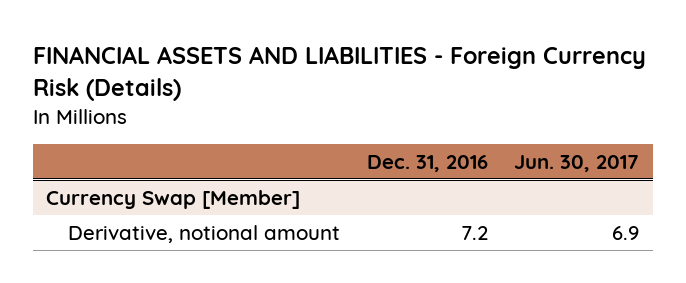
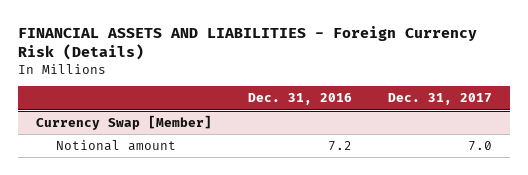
- | Dec. 31, 2016 | Jun. 30, 2017
+ | Dec. 31, 2016 | Dec. 31, 2017
@ Currency Swap [Member]
- Derivative, notional amount | 7.2 | 6.9
+ Notional amount | 7.2 | 7.0

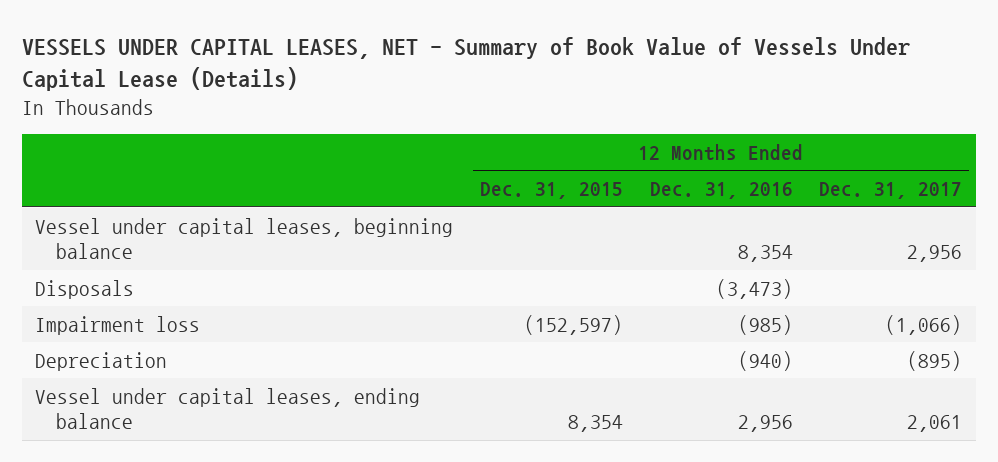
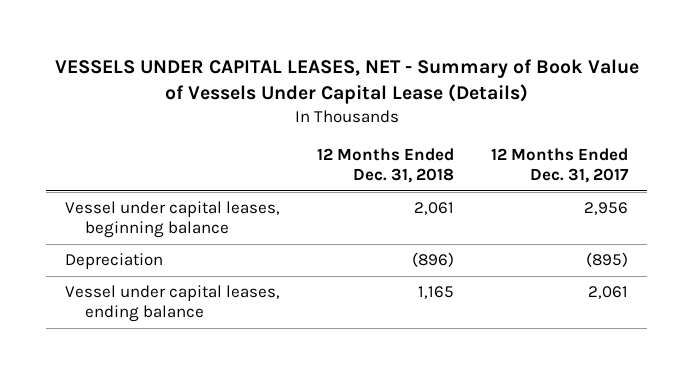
- | 12 Months Ended Dec. 31, 2015 | 12 Months Ended Dec. 31, 2016 | 12 Months Ended Dec. 31, 2017
+ | 12 Months Ended Dec. 31, 2018 | 12 Months Ended Dec. 31, 2017
- Disposals | | (3,473) |
- Impairment loss | (152,597) | (985) | (1,066)

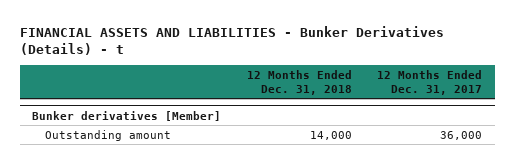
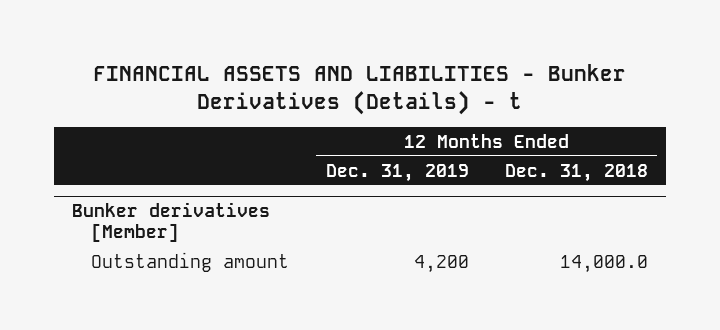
- | 12 Months Ended Dec. 31, 2018 | 12 Months Ended Dec. 31, 2017
+ | 12 Months Ended Dec. 31, 2019 | 12 Months Ended Dec. 31, 2018
@ Bunker derivatives [Member]
- Outstanding amount | 14,000 | 36,000
+ Outstanding amount | 4,200 | 14,000.0

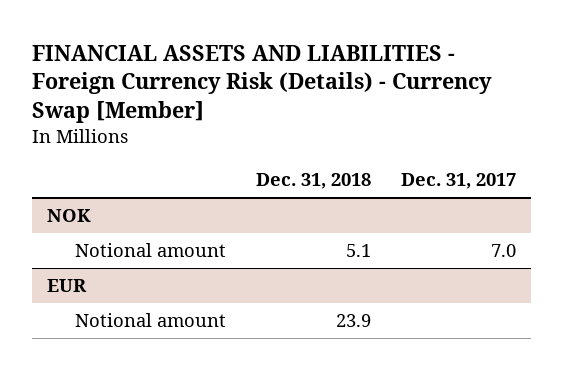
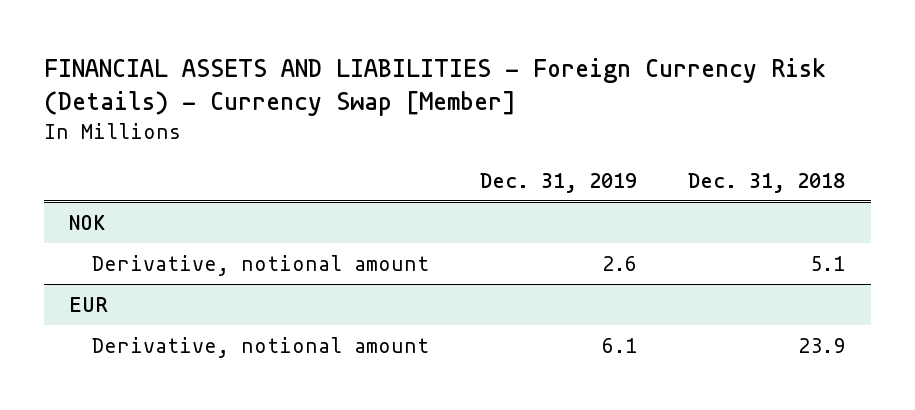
- | Dec. 31, 2018 | Dec. 31, 2017
+ | Dec. 31, 2019 | Dec. 31, 2018
@ NOK
- Notional amount | 5.1 | 7.0
+ Derivative, notional amount | 2.6 | 5.1
@ EUR
- Notional amount | 23.9 |
+ Derivative, notional amount | 6.1 | 23.9

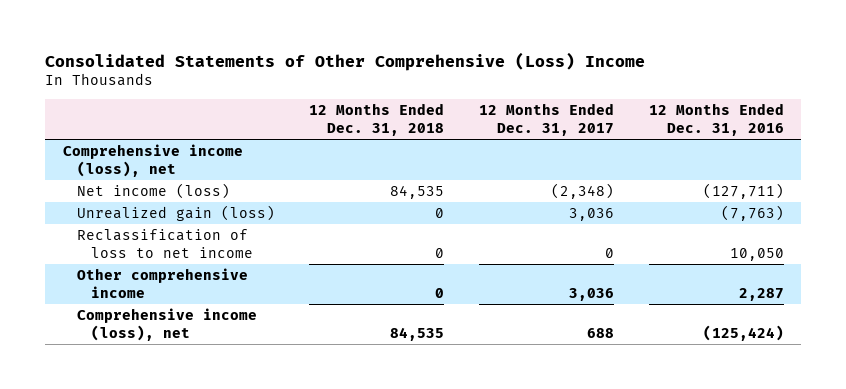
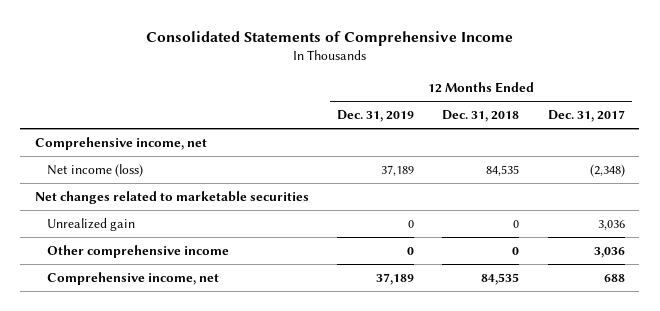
- Consolidated Statements of Other Comprehensive (Loss) Income
+ Consolidated Statements of Comprehensive Income
- | 12 Months Ended Dec. 31, 2018 | 12 Months Ended Dec. 31, 2017 | 12 Months Ended Dec. 31, 2016
+ | 12 Months Ended Dec. 31, 2019 | 12 Months Ended Dec. 31, 2018 | 12 Months Ended Dec. 31, 2017
- Comprehensive income (loss), net
+ Comprehensive income, net
- Unrealized gain (loss) | 0 | 3,036 | (7,763)
- Reclassification of loss to net income | 0 | 0 | 10,050
+ Net changes related to marketable securities
+ Unrealized gain | 0 | 0 | 3,036
- Comprehensive income (loss), net | 84,535 | 688 | (125,424)
+ Comprehensive income, net | 37,189 | 84,535 | 688

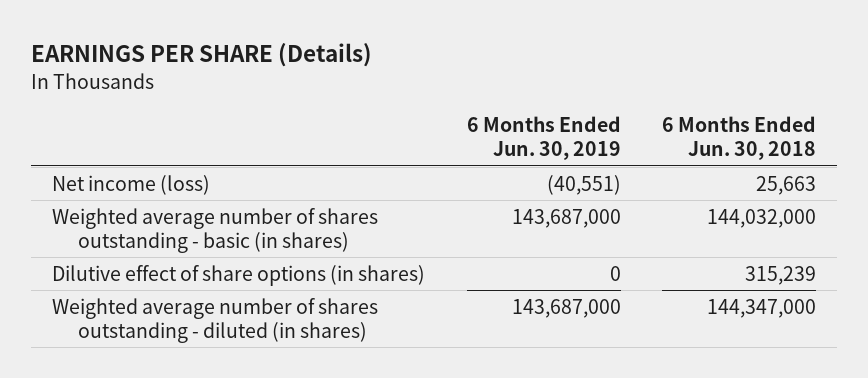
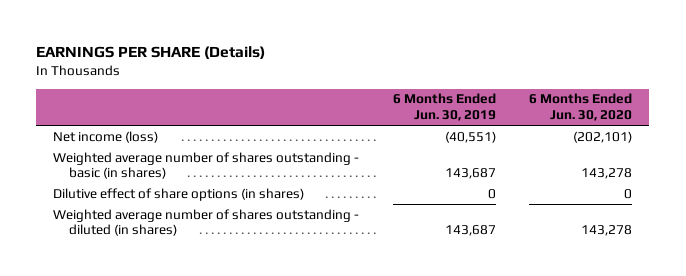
- | 6 Months Ended Jun. 30, 2019 | 6 Months Ended Jun. 30, 2018
+ | 6 Months Ended Jun. 30, 2019 | 6 Months Ended Jun. 30, 2020
- Weighted average number of shares outstanding - basic (in shares) | 143,687,000 | 144,032,000
+ Weighted average number of shares outstanding - basic (in shares) | 143,687 | 143,278
- Weighted average number of shares outstanding - diluted (in shares) | 143,687,000 | 144,347,000
+ Weighted average number of shares outstanding - diluted (in shares) | 143,687 | 143,278

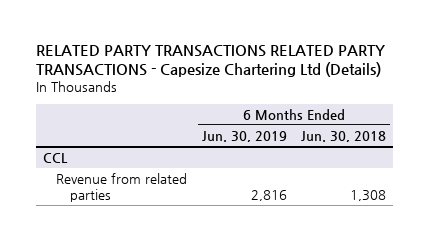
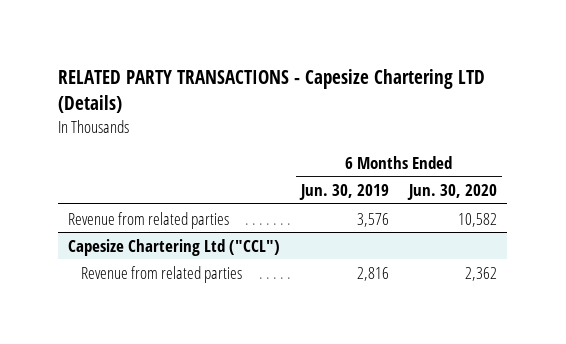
- RELATED PARTY TRANSACTIONS RELATED PARTY TRANSACTIONS - Capesize Chartering Ltd (Details)
+ RELATED PARTY TRANSACTIONS - Capesize Chartering LTD (Details)
- | 6 Months Ended Jun. 30, 2019 | 6 Months Ended Jun. 30, 2018
+ | 6 Months Ended Jun. 30, 2019 | 6 Months Ended Jun. 30, 2020
- CCL
+ Revenue from related parties | 3,576 | 10,582
+ Capesize Chartering Ltd ("CCL")

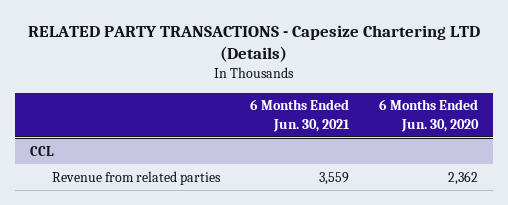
- | 6 Months Ended Jun. 30, 2019 | 6 Months Ended Jun. 30, 2020
+ | 6 Months Ended Jun. 30, 2021 | 6 Months Ended Jun. 30, 2020
- Revenue from related parties | 3,576 | 10,582
- Capesize Chartering Ltd ("CCL")
+ CCL

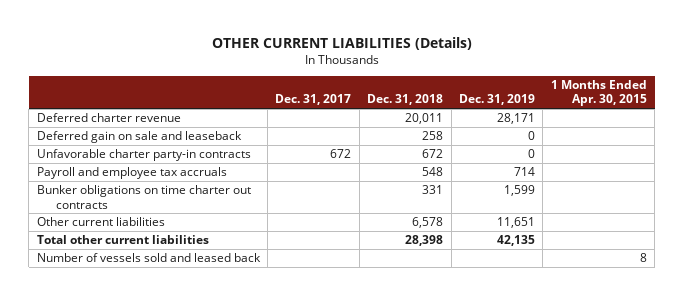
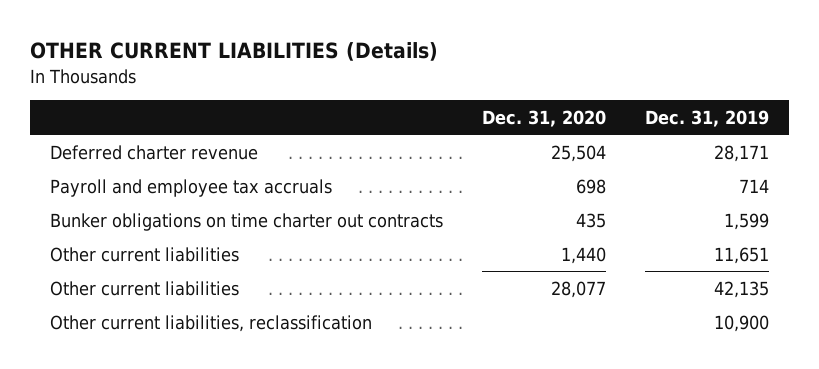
- | Dec. 31, 2017 | Dec. 31, 2018 | Dec. 31, 2019 | 1 Months Ended Apr. 30, 2015
+ | Dec. 31, 2020 | Dec. 31, 2019
- Deferred gain on sale and leaseback | | 258 | 0 |
- Unfavorable charter party-in contracts | 672 | 672 | 0 |
- Total other current liabilities | | 28,398 | 42,135 |
- Number of vessels sold and leased back | | | | 8
+ Other current liabilities | 28,077 | 42,135
+ Other current liabilities, reclassification | | 10,900

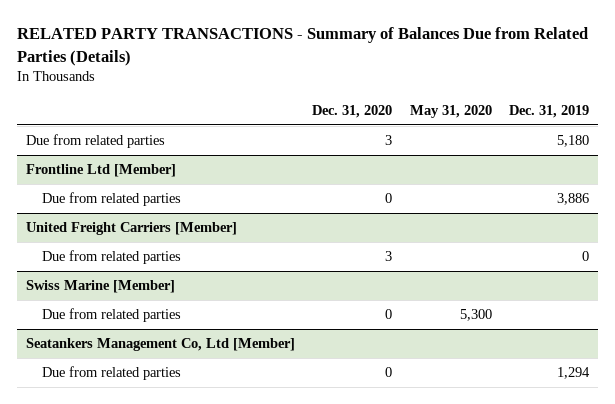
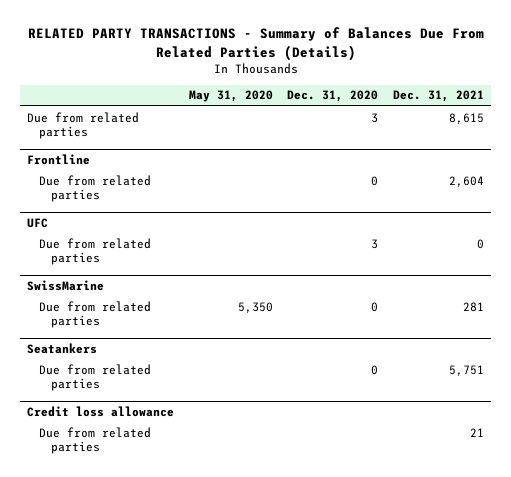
- RELATED PARTY TRANSACTIONS - Summary of Balances Due from Related Parties (Details)
+ RELATED PARTY TRANSACTIONS - Summary of Balances Due From Related Parties (Details)
- | Dec. 31, 2020 | May 31, 2020 | Dec. 31, 2019
+ | May 31, 2020 | Dec. 31, 2020 | Dec. 31, 2021
- Frontline Ltd [Member]
+ Frontline
- United Freight Carriers [Member]
+ UFC
- Swiss Marine [Member]
- Due from related parties | 0 | 5,300 |
- Seatankers Management Co, Ltd [Member]
+ SwissMarine
+ Due from related parties | 5,350 | 0 | 281
+ Seatankers
+ Credit loss allowance
+ Due from related parties | | | 21

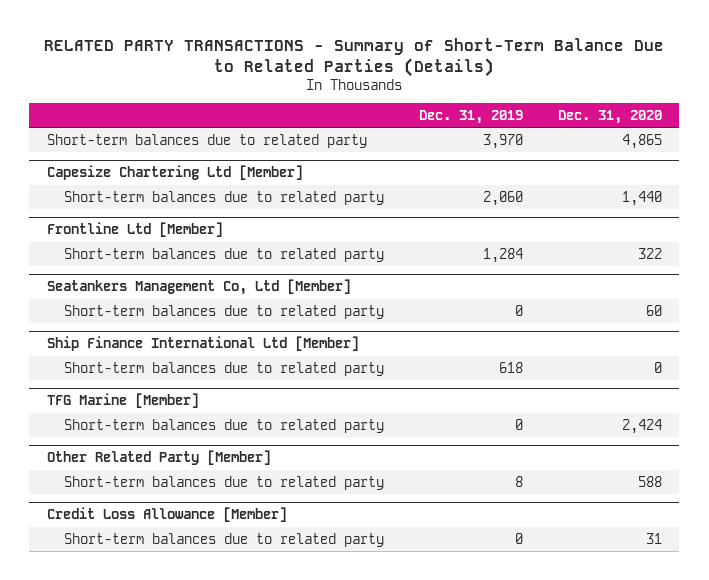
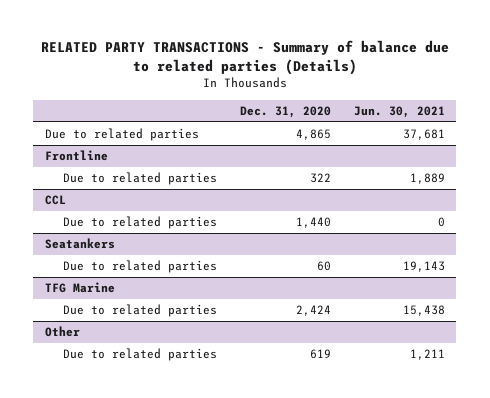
- RELATED PARTY TRANSACTIONS - Summary of Short-Term Balance Due to Related Parties (Details)
+ RELATED PARTY TRANSACTIONS - Summary of balance due to related parties (Details)
- | Dec. 31, 2019 | Dec. 31, 2020
+ | Dec. 31, 2020 | Jun. 30, 2021
- Short-term balances due to related party | 3,970 | 4,865
- Capesize Chartering Ltd [Member]
- Short-term balances due to related party | 2,060 | 1,440
- Frontline Ltd [Member]
- Short-term balances due to related party | 1,284 | 322
- Seatankers Management Co, Ltd [Member]
- Short-term balances due to related party | 0 | 60
- Ship Finance International Ltd [Member]
- Short-term balances due to related party | 618 | 0
- TFG Marine [Member]
- Short-term balances due to related party | 0 | 2,424
- Other Related Party [Member]
- Short-term balances due to related party | 8 | 588
- Credit Loss Allowance [Member]
- Short-term balances due to related party | 0 | 31
+ Due to related parties | 4,865 | 37,681
+ Frontline
+ Due to related parties | 322 | 1,889
+ CCL
+ Due to related parties | 1,440 | 0
+ Seatankers
+ Due to related parties | 60 | 19,143
+ TFG Marine
+ Due to related parties | 2,424 | 15,438
+ Other
+ Due to related parties | 619 | 1,211

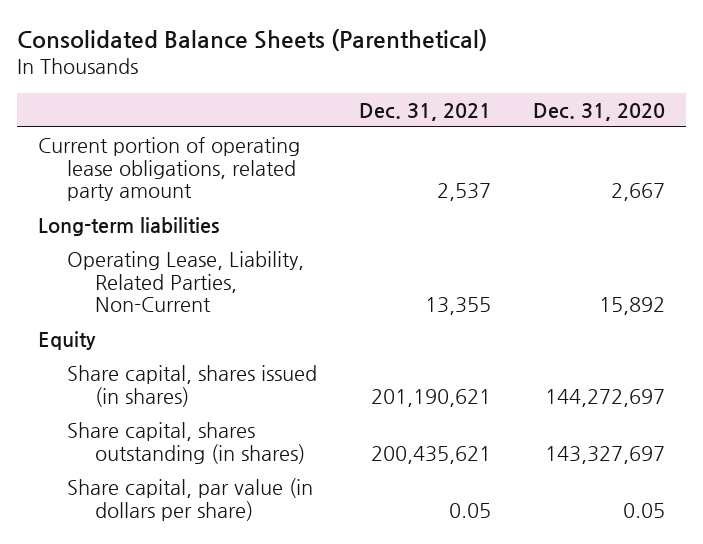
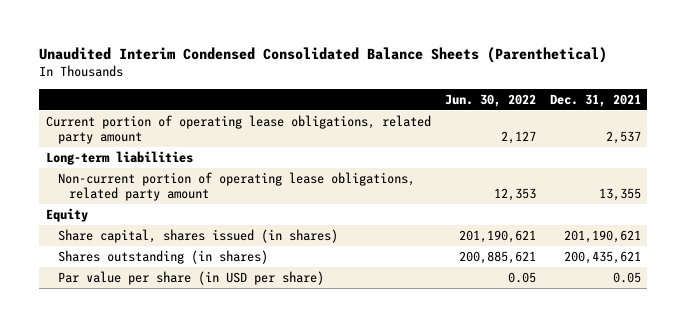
- Consolidated Balance Sheets (Parenthetical)
+ Unaudited Interim Condensed Consolidated Balance Sheets (Parenthetical)
- | Dec. 31, 2021 | Dec. 31, 2020
+ | Jun. 30, 2022 | Dec. 31, 2021
- Operating Lease, Liability, Related Parties, Non-Current | 13,355 | 15,892
+ Non-current portion of operating lease obligations, related party amount | 12,353 | 13,355
- Share capital, shares outstanding (in shares) | 200,435,621 | 143,327,697
- Share capital, par value (in dollars per share) | 0.05 | 0.05
+ Shares outstanding (in shares) | 200,885,621 | 200,435,621
+ Par value per share (in USD per share) | 0.05 | 0.05

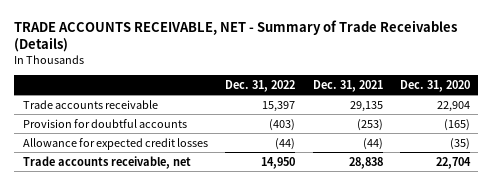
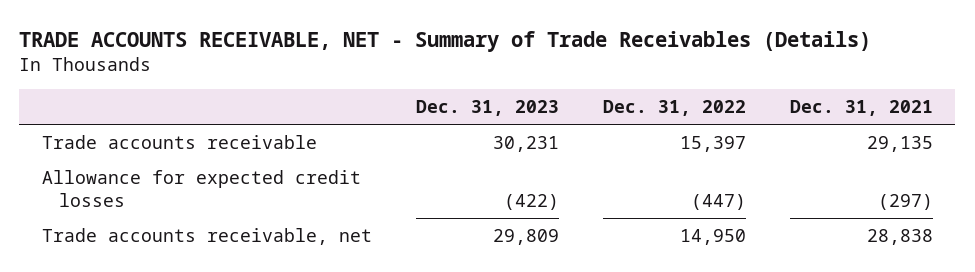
- | Dec. 31, 2022 | Dec. 31, 2021 | Dec. 31, 2020
+ | Dec. 31, 2023 | Dec. 31, 2022 | Dec. 31, 2021
- Provision for doubtful accounts | (403) | (253) | (165)
- Allowance for expected credit losses | (44) | (44) | (35)
+ Allowance for expected credit losses | (422) | (447) | (297)

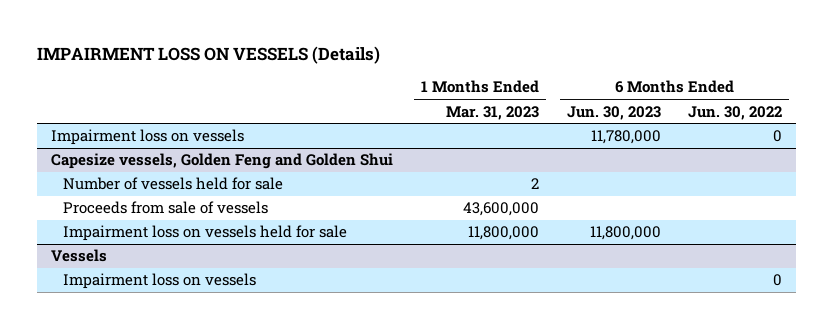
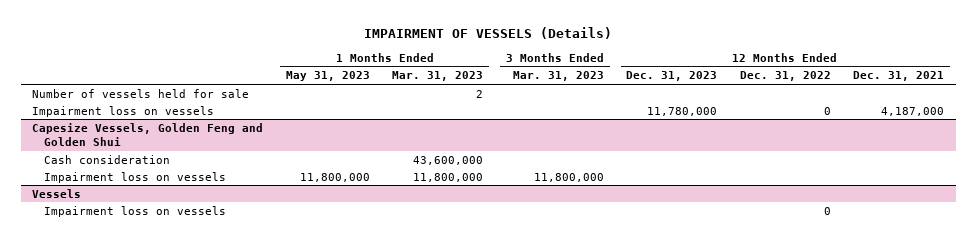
- IMPAIRMENT LOSS ON VESSELS (Details)
+ IMPAIRMENT OF VESSELS (Details)
- | 1 Months Ended Mar. 31, 2023 | 6 Months Ended Jun. 30, 2023 | 6 Months Ended Jun. 30, 2022
+ | 1 Months Ended May 31, 2023 | 1 Months Ended Mar. 31, 2023 | 3 Months Ended Mar. 31, 2023 | 12 Months Ended Dec. 31, 2023 | 12 Months Ended Dec. 31, 2022 | 12 Months Ended Dec. 31, 2021
- Capesize vessels, Golden Feng and Golden Shui
- Proceeds from sale of vessels | 43,600,000 | |
- Impairment loss on vessels held for sale | 11,800,000 | 11,800,000 |
moved down: Impairment loss on vessels | | | | 11,780,000 | 0 | 4,187,000
+ Capesize Vessels, Golden Feng and Golden Shui
+ Cash consideration | | 43,600,000 | | | |
+ Impairment loss on vessels | 11,800,000 | 11,800,000 | 11,800,000 | | |

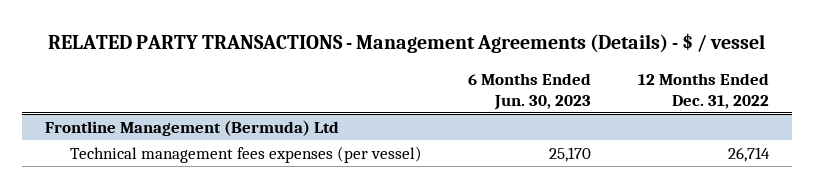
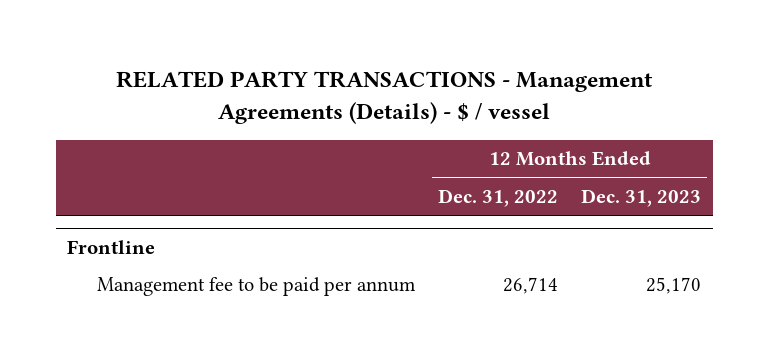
- | 6 Months Ended Jun. 30, 2023 | 12 Months Ended Dec. 31, 2022
+ | 12 Months Ended Dec. 31, 2022 | 12 Months Ended Dec. 31, 2023
- Frontline Management (Bermuda) Ltd
- Technical management fees expenses (per vessel) | 25,170 | 26,714
+ Frontline
+ Management fee to be paid per annum | 26,714 | 25,170

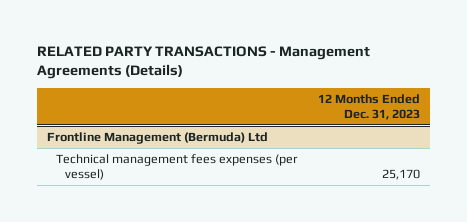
- RELATED PARTY TRANSACTIONS - Management Agreements (Details) - $ / vessel
+ RELATED PARTY TRANSACTIONS - Management Agreements (Details)
- | 12 Months Ended Dec. 31, 2022 | 12 Months Ended Dec. 31, 2023
+ | 12 Months Ended Dec. 31, 2023
- Frontline
- Management fee to be paid per annum | 26,714 | 25,170
+ Frontline Management (Bermuda) Ltd
+ Technical management fees expenses (per vessel) | 25,170

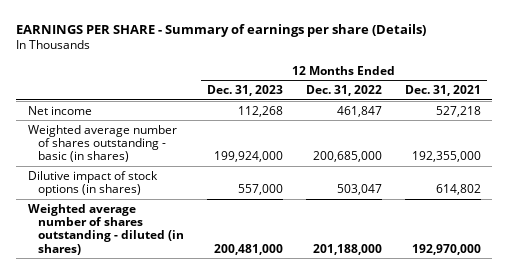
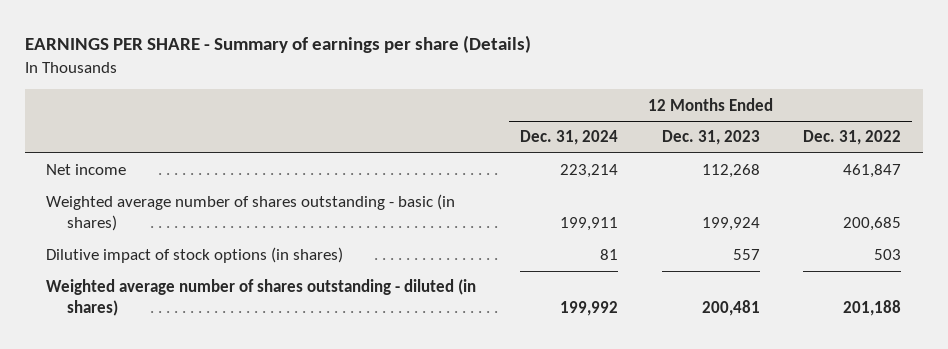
- | 12 Months Ended Dec. 31, 2023 | 12 Months Ended Dec. 31, 2022 | 12 Months Ended Dec. 31, 2021
+ | 12 Months Ended Dec. 31, 2024 | 12 Months Ended Dec. 31, 2023 | 12 Months Ended Dec. 31, 2022
- Weighted average number of shares outstanding - basic (in shares) | 199,924,000 | 200,685,000 | 192,355,000
- Dilutive impact of stock options (in shares) | 557,000 | 503,047 | 614,802
- Weighted average number of shares outstanding - diluted (in shares) | 200,481,000 | 201,188,000 | 192,970,000
+ Weighted average number of shares outstanding - basic (in shares) | 199,911 | 199,924 | 200,685
+ Dilutive impact of stock options (in shares) | 81 | 557 | 503
+ Weighted average number of shares outstanding - diluted (in shares) | 199,992 | 200,481 | 201,188

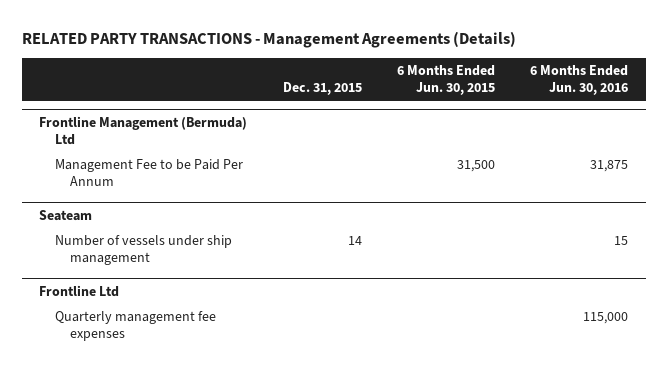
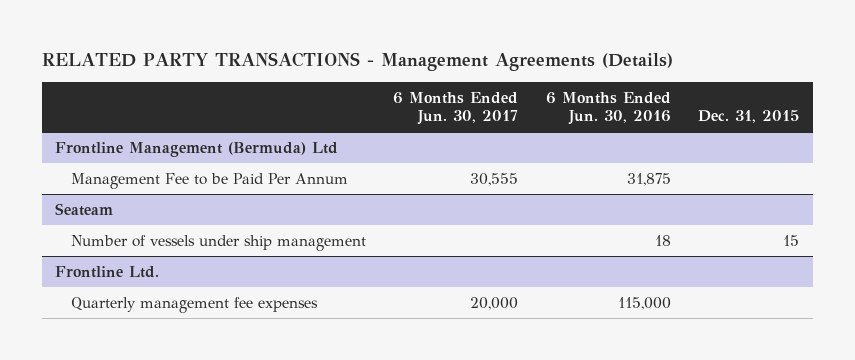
- | Dec. 31, 2015 | 6 Months Ended Jun. 30, 2015 | 6 Months Ended Jun. 30, 2016
+ | 6 Months Ended Jun. 30, 2017 | 6 Months Ended Jun. 30, 2016 | Dec. 31, 2015
@ Seateam
- Number of vessels under ship management | 14 | | 15
- Frontline Ltd
@ Seateam
+ Number of vessels under ship management | | 18 | 15
+ Frontline Ltd.

